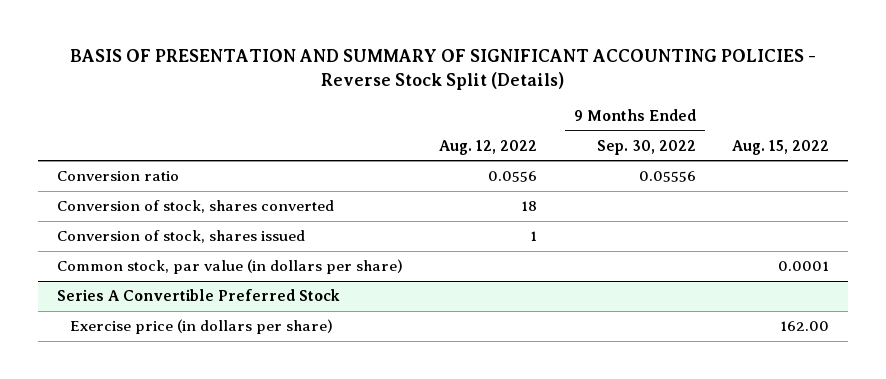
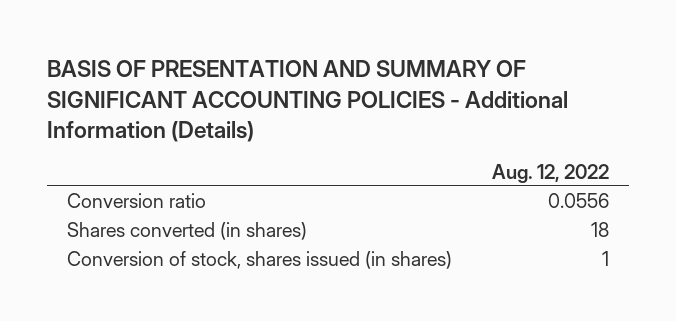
- BASIS OF PRESENTATION AND SUMMARY OF SIGNIFICANT ACCOUNTING POLICIES - Reverse Stock Split (Details)
+ BASIS OF PRESENTATION AND SUMMARY OF SIGNIFICANT ACCOUNTING POLICIES - Additional Information (Details)
- | Aug. 12, 2022 | 9 Months Ended Sep. 30, 2022 | Aug. 15, 2022
+ | Aug. 12, 2022
- Conversion of stock, shares converted | 18 | |
- Conversion of stock, shares issued | 1 | |
- Common stock, par value (in dollars per share) | | | 0.0001
- Series A Convertible Preferred Stock
- Exercise price (in dollars per share) | | | 162.00
+ Shares converted (in shares) | 18
+ Conversion of stock, shares issued (in shares) | 1

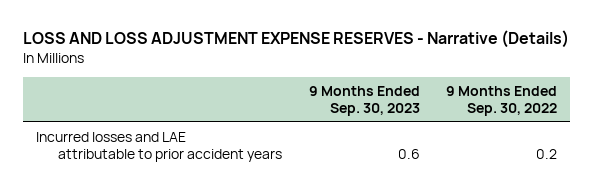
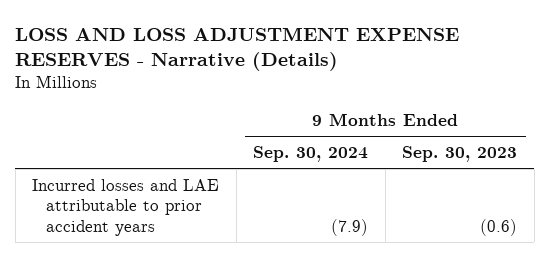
- | 9 Months Ended Sep. 30, 2023 | 9 Months Ended Sep. 30, 2022
+ | 9 Months Ended Sep. 30, 2024 | 9 Months Ended Sep. 30, 2023
- Incurred losses and LAE attributable to prior accident years | 0.6 | 0.2
+ Incurred losses and LAE attributable to prior accident years | (7.9) | (0.6)

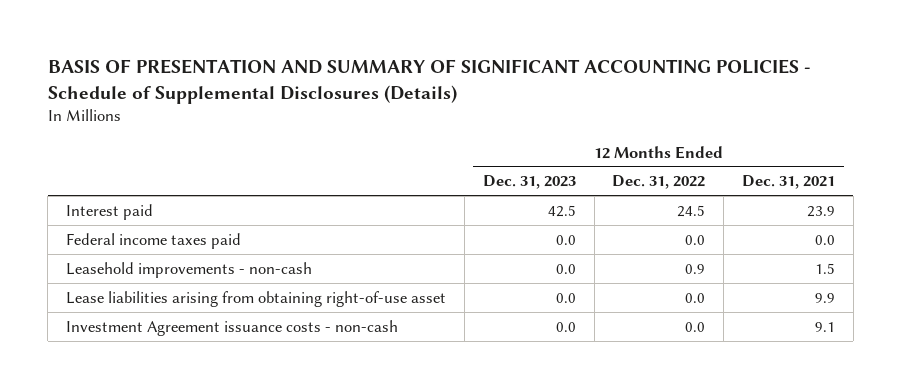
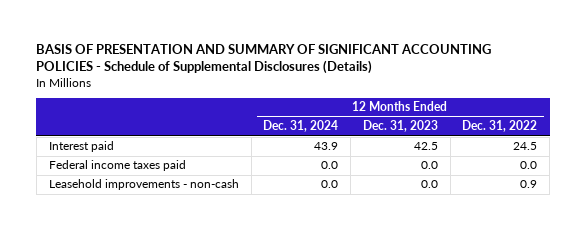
- | 12 Months Ended Dec. 31, 2023 | 12 Months Ended Dec. 31, 2022 | 12 Months Ended Dec. 31, 2021
+ | 12 Months Ended Dec. 31, 2024 | 12 Months Ended Dec. 31, 2023 | 12 Months Ended Dec. 31, 2022
- Lease liabilities arising from obtaining right-of-use asset | 0.0 | 0.0 | 9.9
- Investment Agreement issuance costs - non-cash | 0.0 | 0.0 | 9.1

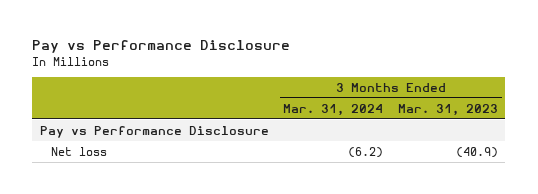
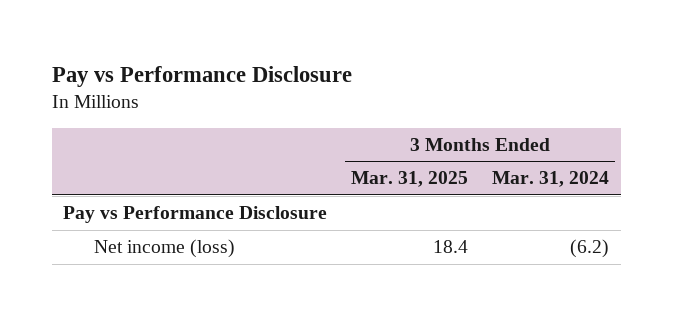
- | 3 Months Ended Mar. 31, 2024 | 3 Months Ended Mar. 31, 2023
+ | 3 Months Ended Mar. 31, 2025 | 3 Months Ended Mar. 31, 2024
- Net loss | (6.2) | (40.9)
+ Net income (loss) | 18.4 | (6.2)

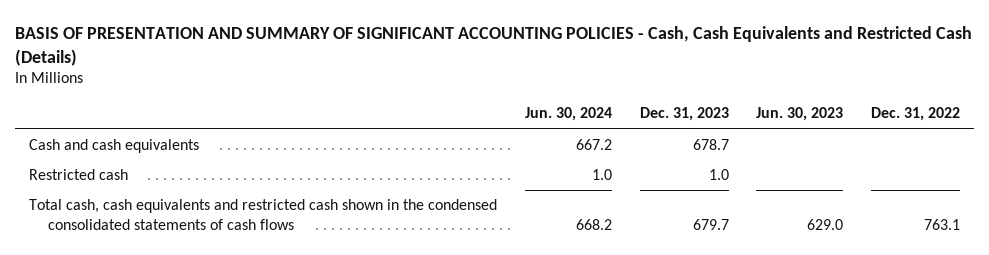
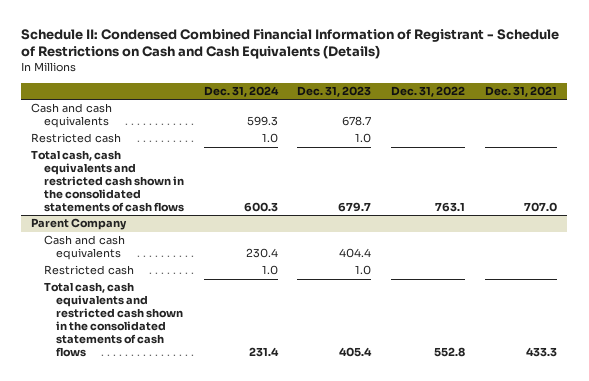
- BASIS OF PRESENTATION AND SUMMARY OF SIGNIFICANT ACCOUNTING POLICIES - Cash, Cash Equivalents and Restricted Cash (Details)
+ Schedule II: Condensed Combined Financial Information of Registrant - Schedule of Restrictions on Cash and Cash Equivalents (Details)
- | Jun. 30, 2024 | Dec. 31, 2023 | Jun. 30, 2023 | Dec. 31, 2022
+ | Dec. 31, 2024 | Dec. 31, 2023 | Dec. 31, 2022 | Dec. 31, 2021
- Total cash, cash equivalents and restricted cash shown in the condensed consolidated statements of cash flows | 668.2 | 679.7 | 629.0 | 763.1
+ Total cash, cash equivalents and restricted cash shown in the consolidated statements of cash flows | 600.3 | 679.7 | 763.1 | 707.0
+ Parent Company
+ Cash and cash equivalents | 230.4 | 404.4 | |
+ Restricted cash | 1.0 | 1.0 | |
+ Total cash, cash equivalents and restricted cash shown in the consolidated statements of cash flows | 231.4 | 405.4 | 552.8 | 433.3

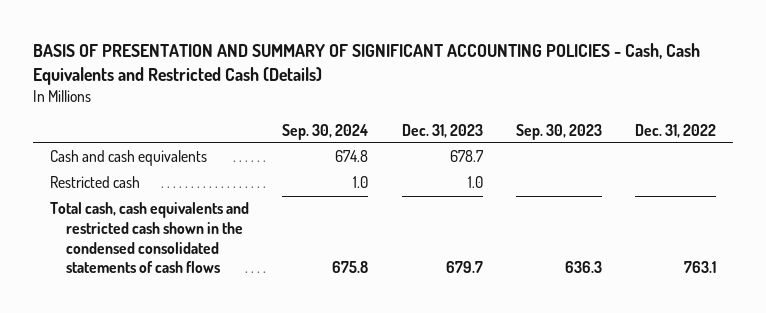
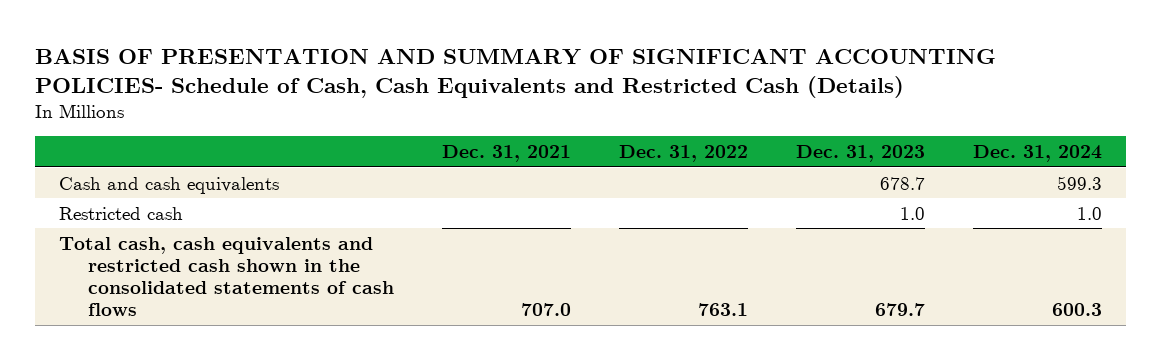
- BASIS OF PRESENTATION AND SUMMARY OF SIGNIFICANT ACCOUNTING POLICIES - Cash, Cash Equivalents and Restricted Cash (Details)
+ BASIS OF PRESENTATION AND SUMMARY OF SIGNIFICANT ACCOUNTING POLICIES- Schedule of Cash, Cash Equivalents and Restricted Cash (Details)
- | Sep. 30, 2024 | Dec. 31, 2023 | Sep. 30, 2023 | Dec. 31, 2022
+ | Dec. 31, 2021 | Dec. 31, 2022 | Dec. 31, 2023 | Dec. 31, 2024
- Total cash, cash equivalents and restricted cash shown in the condensed consolidated statements of cash flows | 675.8 | 679.7 | 636.3 | 763.1
+ Total cash, cash equivalents and restricted cash shown in the consolidated statements of cash flows | 707.0 | 763.1 | 679.7 | 600.3

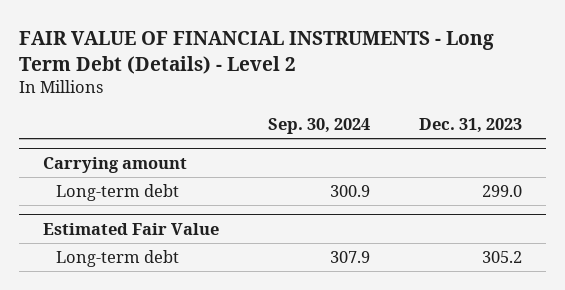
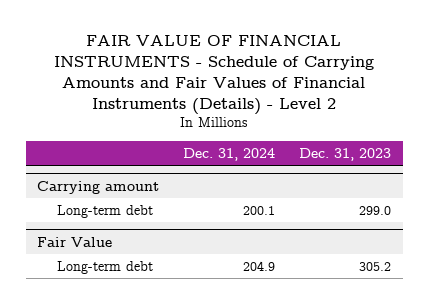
- FAIR VALUE OF FINANCIAL INSTRUMENTS - Long Term Debt (Details) - Level 2
+ FAIR VALUE OF FINANCIAL INSTRUMENTS - Schedule of Carrying Amounts and Fair Values of Financial Instruments (Details) - Level 2
- | Sep. 30, 2024 | Dec. 31, 2023
+ | Dec. 31, 2024 | Dec. 31, 2023
- Estimated Fair Value
+ Fair Value

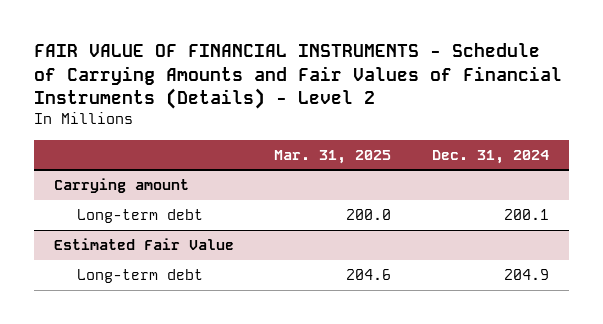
- | Dec. 31, 2024 | Dec. 31, 2023
+ | Mar. 31, 2025 | Dec. 31, 2024
- Fair Value
+ Estimated Fair Value

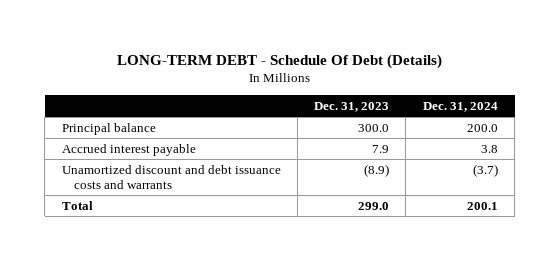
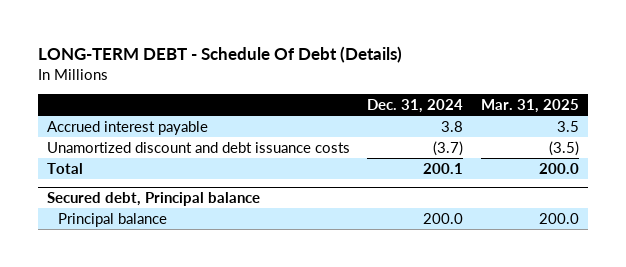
- | Dec. 31, 2023 | Dec. 31, 2024
+ | Dec. 31, 2024 | Mar. 31, 2025
- Principal balance | 300.0 | 200.0
- Unamortized discount and debt issuance costs and warrants | (8.9) | (3.7)
+ Unamortized discount and debt issuance costs | (3.7) | (3.5)
+ Secured debt, Principal balance
+ Principal balance | 200.0 | 200.0

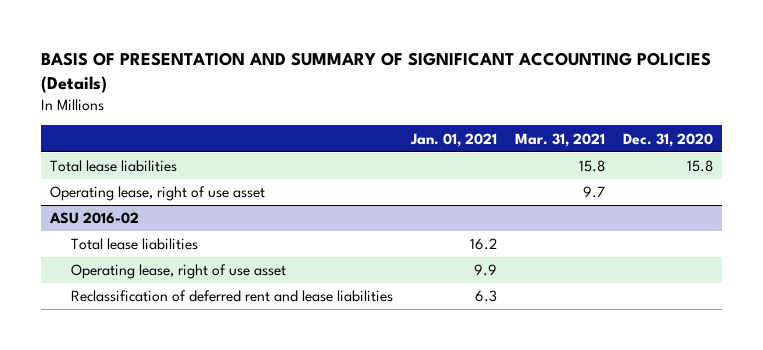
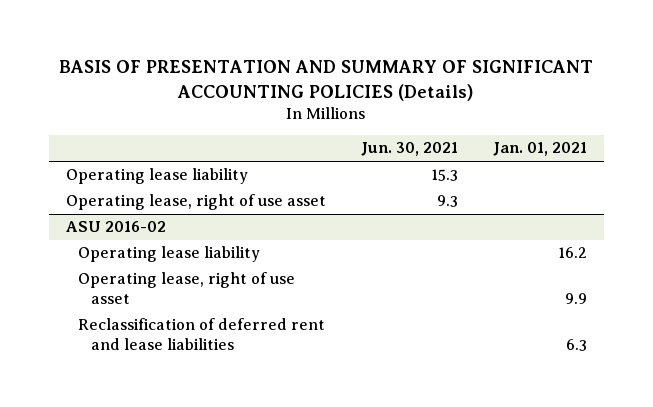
- | Jan. 01, 2021 | Mar. 31, 2021 | Dec. 31, 2020
+ | Jun. 30, 2021 | Jan. 01, 2021
- Total lease liabilities | | 15.8 | 15.8
+ Operating lease liability | 15.3 |
@ ASU 2016-02
- Total lease liabilities | 16.2 | |
+ Operating lease liability | | 16.2

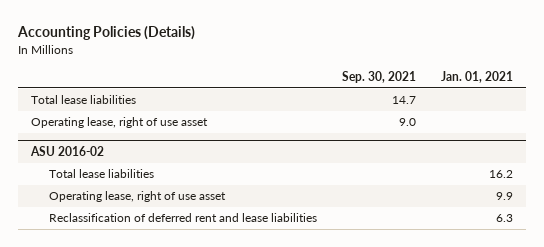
- BASIS OF PRESENTATION AND SUMMARY OF SIGNIFICANT ACCOUNTING POLICIES (Details)
+ Accounting Policies (Details)
- | Jun. 30, 2021 | Jan. 01, 2021
+ | Sep. 30, 2021 | Jan. 01, 2021
- Operating lease liability | 15.3 |
+ Total lease liabilities | 14.7 |
@ ASU 2016-02
- Operating lease liability | | 16.2
+ Total lease liabilities | | 16.2

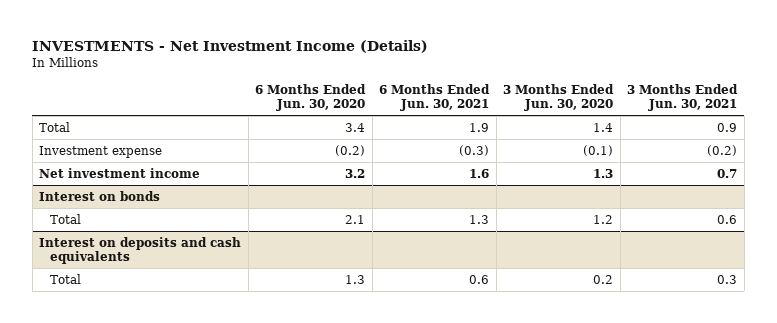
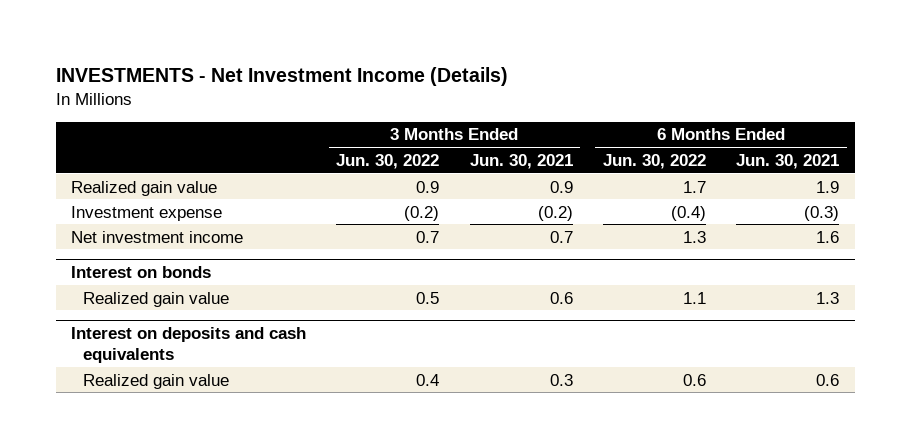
- | 6 Months Ended Jun. 30, 2020 | 6 Months Ended Jun. 30, 2021 | 3 Months Ended Jun. 30, 2020 | 3 Months Ended Jun. 30, 2021
+ | 3 Months Ended Jun. 30, 2022 | 3 Months Ended Jun. 30, 2021 | 6 Months Ended Jun. 30, 2022 | 6 Months Ended Jun. 30, 2021
- Total | 3.4 | 1.9 | 1.4 | 0.9
+ Realized gain value | 0.9 | 0.9 | 1.7 | 1.9
@ Interest on bonds
- Total | 2.1 | 1.3 | 1.2 | 0.6
+ Realized gain value | 0.5 | 0.6 | 1.1 | 1.3
@ Interest on deposits and cash equivalents
- Total | 1.3 | 0.6 | 0.2 | 0.3
+ Realized gain value | 0.4 | 0.3 | 0.6 | 0.6

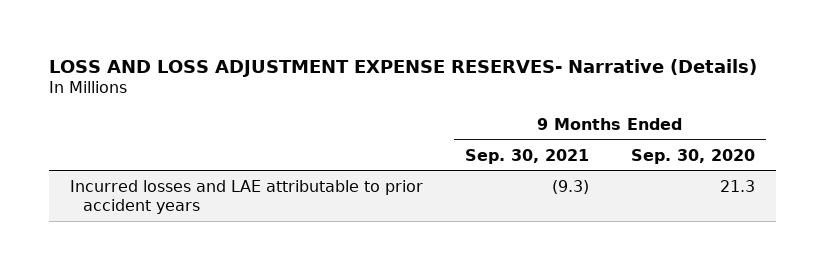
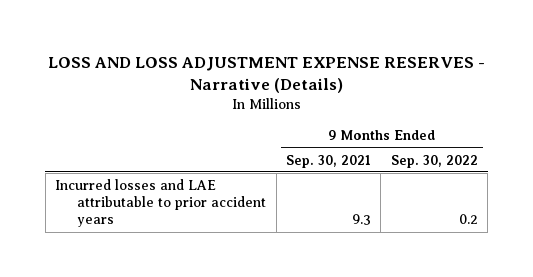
- LOSS AND LOSS ADJUSTMENT EXPENSE RESERVES- Narrative (Details)
+ LOSS AND LOSS ADJUSTMENT EXPENSE RESERVES - Narrative (Details)
- | 9 Months Ended Sep. 30, 2021 | 9 Months Ended Sep. 30, 2020
+ | 9 Months Ended Sep. 30, 2021 | 9 Months Ended Sep. 30, 2022
- Incurred losses and LAE attributable to prior accident years | (9.3) | 21.3
+ Incurred losses and LAE attributable to prior accident years | 9.3 | 0.2

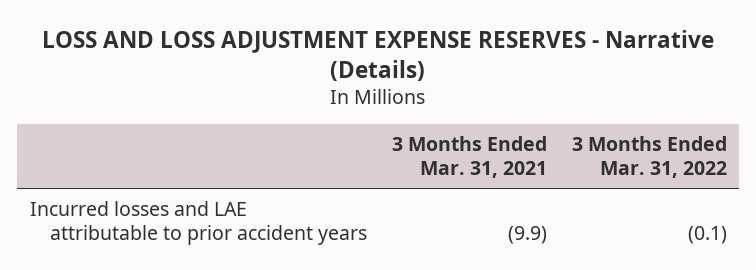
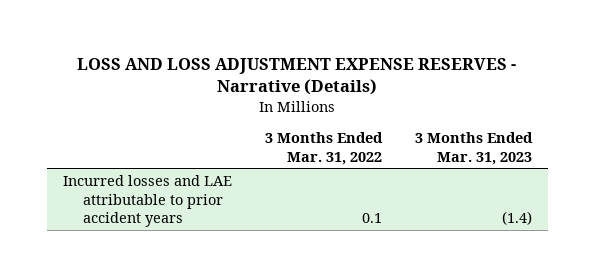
- | 3 Months Ended Mar. 31, 2021 | 3 Months Ended Mar. 31, 2022
+ | 3 Months Ended Mar. 31, 2022 | 3 Months Ended Mar. 31, 2023
- Incurred losses and LAE attributable to prior accident years | (9.9) | (0.1)
+ Incurred losses and LAE attributable to prior accident years | 0.1 | (1.4)

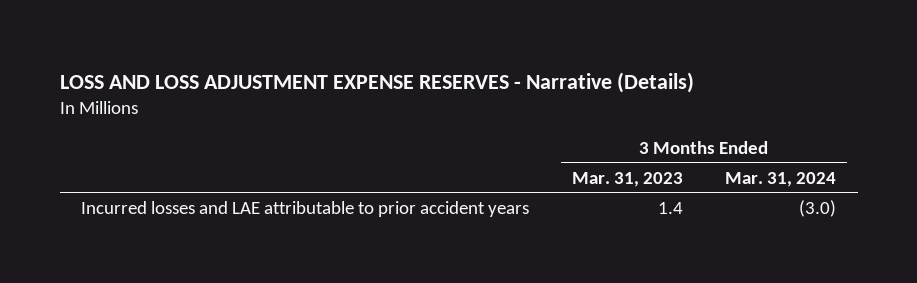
- | 3 Months Ended Mar. 31, 2022 | 3 Months Ended Mar. 31, 2023
+ | 3 Months Ended Mar. 31, 2023 | 3 Months Ended Mar. 31, 2024
- Incurred losses and LAE attributable to prior accident years | 0.1 | (1.4)
+ Incurred losses and LAE attributable to prior accident years | 1.4 | (3.0)

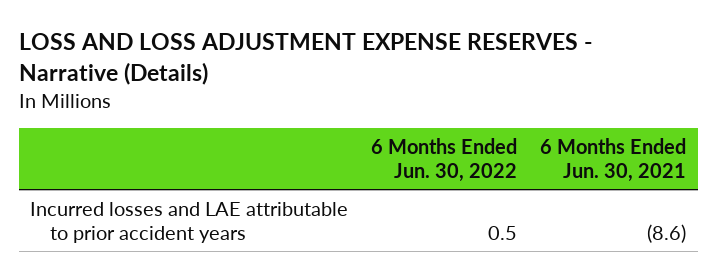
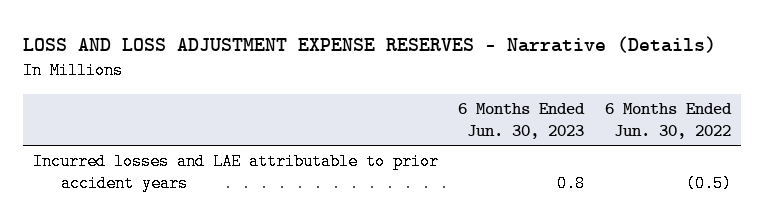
- | 6 Months Ended Jun. 30, 2022 | 6 Months Ended Jun. 30, 2021
+ | 6 Months Ended Jun. 30, 2023 | 6 Months Ended Jun. 30, 2022
- Incurred losses and LAE attributable to prior accident years | 0.5 | (8.6)
+ Incurred losses and LAE attributable to prior accident years | 0.8 | (0.5)

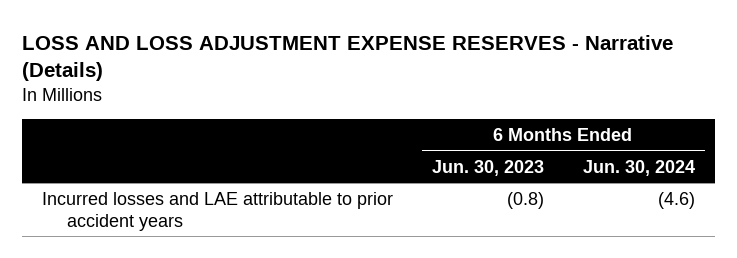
- | 6 Months Ended Jun. 30, 2023 | 6 Months Ended Jun. 30, 2022
+ | 6 Months Ended Jun. 30, 2023 | 6 Months Ended Jun. 30, 2024
- Incurred losses and LAE attributable to prior accident years | 0.8 | (0.5)
+ Incurred losses and LAE attributable to prior accident years | (0.8) | (4.6)

